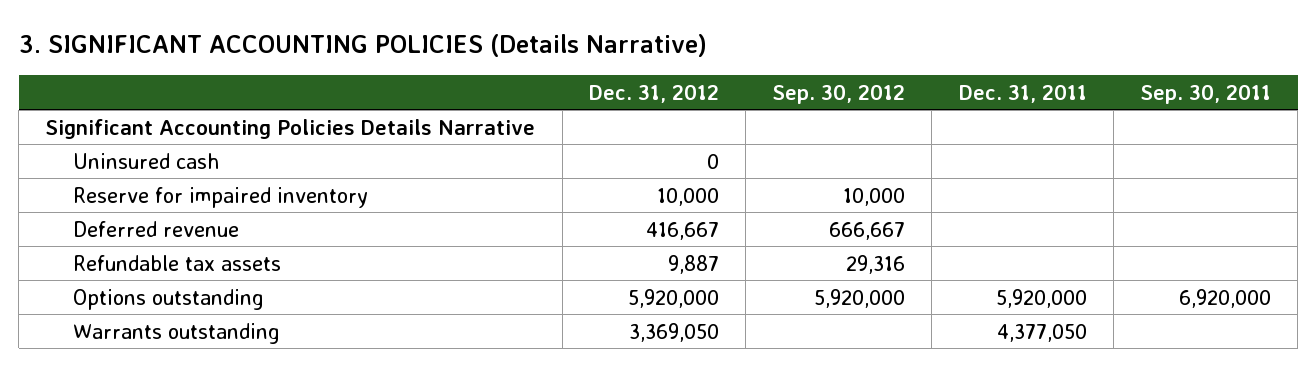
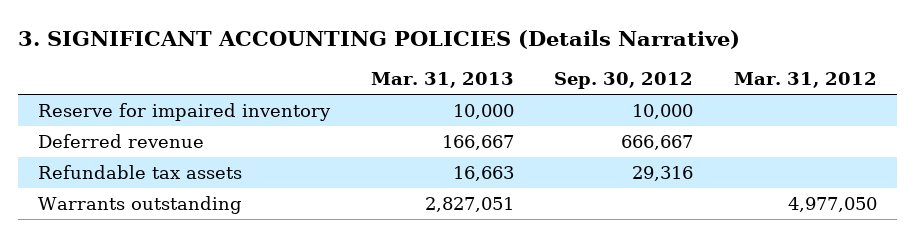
- | Dec. 31, 2012 | Sep. 30, 2012 | Dec. 31, 2011 | Sep. 30, 2011
+ | Mar. 31, 2013 | Sep. 30, 2012 | Mar. 31, 2012
- Significant Accounting Policies Details Narrative
- Uninsured cash | 0 | | |
- Options outstanding | 5,920,000 | 5,920,000 | 5,920,000 | 6,920,000

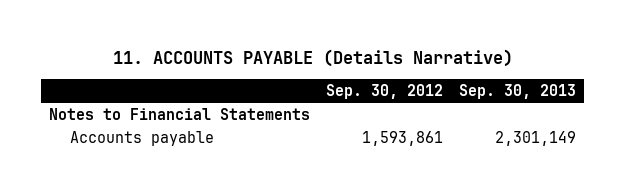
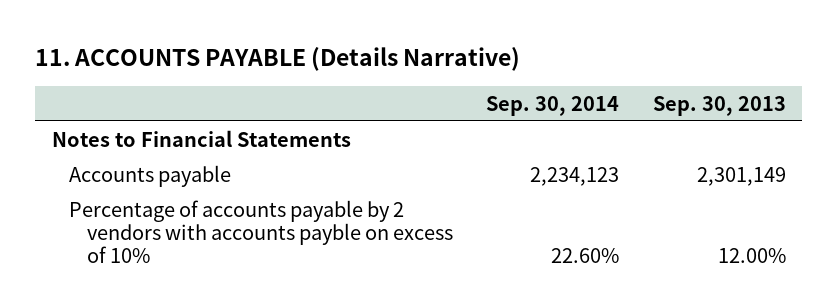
- | Sep. 30, 2012 | Sep. 30, 2013
+ | Sep. 30, 2014 | Sep. 30, 2013
+ Percentage of accounts payable by 2 vendors with accounts payble on excess of 10% | 22.60% | 12.00%

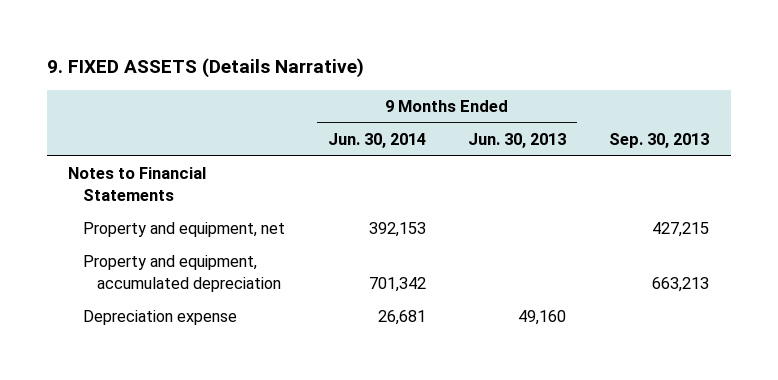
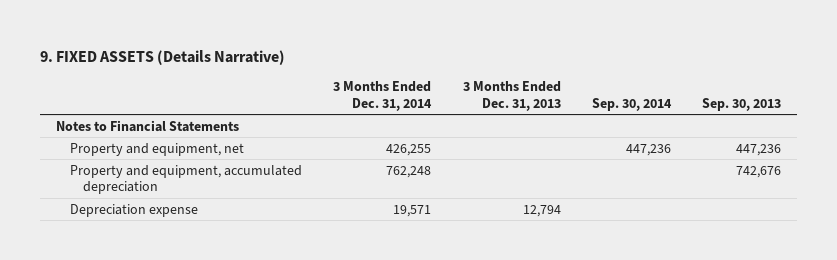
- | 9 Months Ended Jun. 30, 2014 | 9 Months Ended Jun. 30, 2013 | Sep. 30, 2013
+ | 3 Months Ended Dec. 31, 2014 | 3 Months Ended Dec. 31, 2013 | Sep. 30, 2014 | Sep. 30, 2013
- Property and equipment, net | 392,153 | | 427,215
- Property and equipment, accumulated depreciation | 701,342 | | 663,213
+ Property and equipment, net | 426,255 | | 447,236 | 447,236
+ Property and equipment, accumulated depreciation | 762,248 | | | 742,676

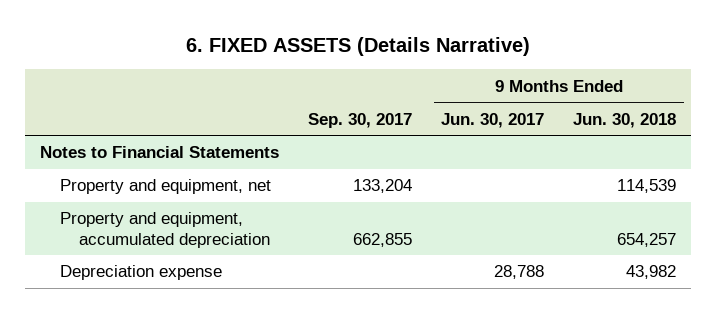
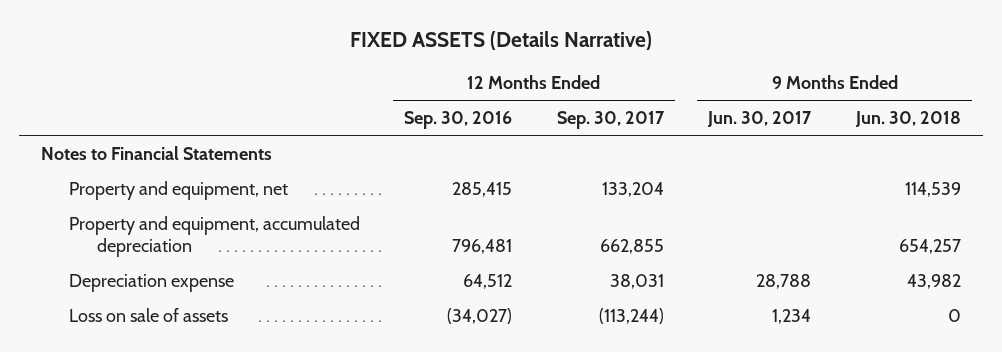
- 6. FIXED ASSETS (Details Narrative)
+ FIXED ASSETS (Details Narrative)
- | Sep. 30, 2017 | 9 Months Ended Jun. 30, 2017 | 9 Months Ended Jun. 30, 2018
+ | 12 Months Ended Sep. 30, 2016 | 12 Months Ended Sep. 30, 2017 | 9 Months Ended Jun. 30, 2017 | 9 Months Ended Jun. 30, 2018
+ Loss on sale of assets | (34,027) | (113,244) | 1,234 | 0

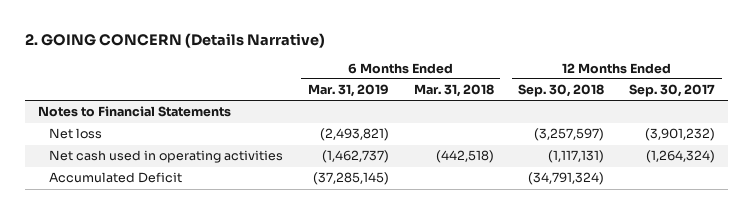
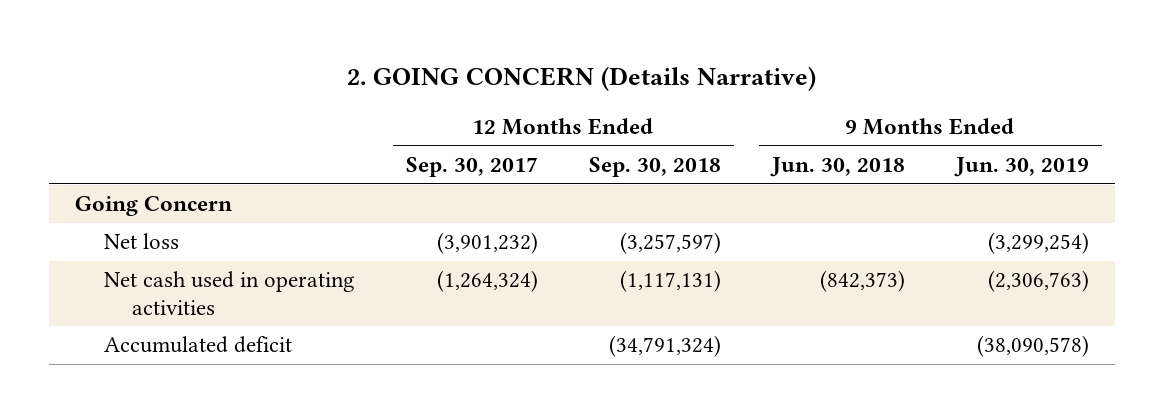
- | 6 Months Ended Mar. 31, 2019 | 6 Months Ended Mar. 31, 2018 | 12 Months Ended Sep. 30, 2018 | 12 Months Ended Sep. 30, 2017
+ | 12 Months Ended Sep. 30, 2017 | 12 Months Ended Sep. 30, 2018 | 9 Months Ended Jun. 30, 2018 | 9 Months Ended Jun. 30, 2019
- Notes to Financial Statements
+ Going Concern
- Accumulated Deficit | (37,285,145) | | (34,791,324) |
+ Accumulated deficit | | (34,791,324) | | (38,090,578)

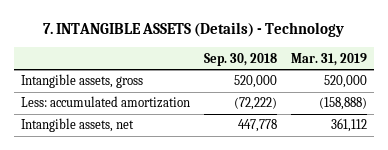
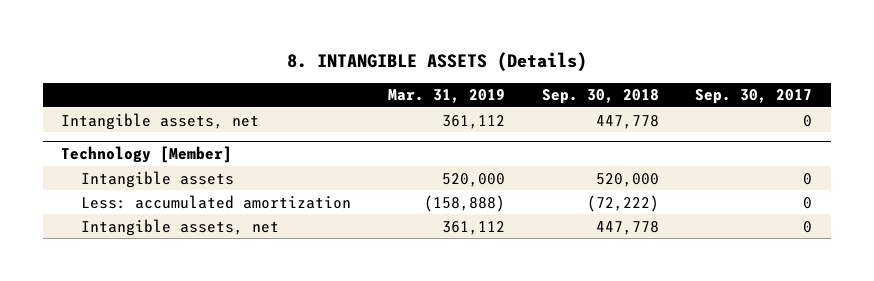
- 7. INTANGIBLE ASSETS (Details) - Technology
+ 8. INTANGIBLE ASSETS (Details)
- | Sep. 30, 2018 | Mar. 31, 2019
+ | Mar. 31, 2019 | Sep. 30, 2018 | Sep. 30, 2017
- Intangible assets, gross | 520,000 | 520,000
+ Intangible assets, net | 361,112 | 447,778 | 0
+ Technology [Member]
+ Intangible assets | 520,000 | 520,000 | 0

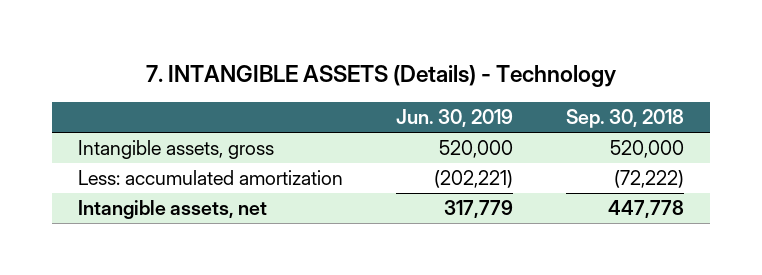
- 8. INTANGIBLE ASSETS (Details)
+ 7. INTANGIBLE ASSETS (Details) - Technology
- | Mar. 31, 2019 | Sep. 30, 2018 | Sep. 30, 2017
+ | Jun. 30, 2019 | Sep. 30, 2018
- Intangible assets, net | 361,112 | 447,778 | 0
- Technology [Member]
- Intangible assets | 520,000 | 520,000 | 0
+ Intangible assets, gross | 520,000 | 520,000

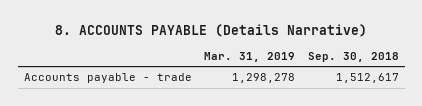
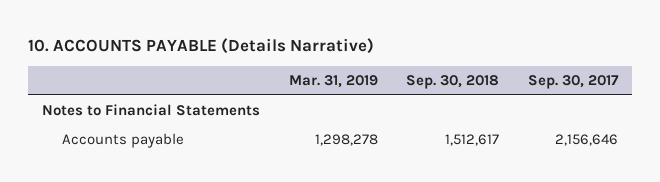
- 8. ACCOUNTS PAYABLE (Details Narrative)
+ 10. ACCOUNTS PAYABLE (Details Narrative)
- | Mar. 31, 2019 | Sep. 30, 2018
+ | Mar. 31, 2019 | Sep. 30, 2018 | Sep. 30, 2017
- Accounts payable - trade | 1,298,278 | 1,512,617
+ Notes to Financial Statements
+ Accounts payable | 1,298,278 | 1,512,617 | 2,156,646

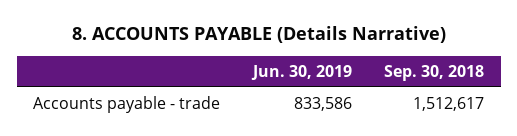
- 10. ACCOUNTS PAYABLE (Details Narrative)
+ 8. ACCOUNTS PAYABLE (Details Narrative)
- | Mar. 31, 2019 | Sep. 30, 2018 | Sep. 30, 2017
+ | Jun. 30, 2019 | Sep. 30, 2018
- Notes to Financial Statements
- Accounts payable | 1,298,278 | 1,512,617 | 2,156,646
+ Accounts payable - trade | 833,586 | 1,512,617

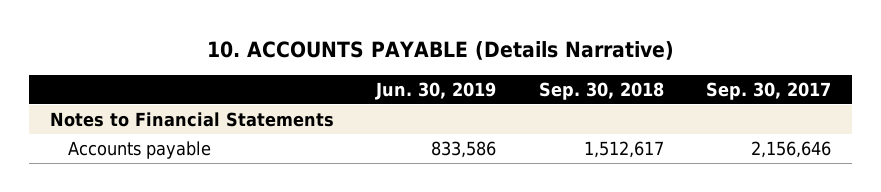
- 8. ACCOUNTS PAYABLE (Details Narrative)
+ 10. ACCOUNTS PAYABLE (Details Narrative)
- | Jun. 30, 2019 | Sep. 30, 2018
+ | Jun. 30, 2019 | Sep. 30, 2018 | Sep. 30, 2017
- Accounts payable - trade | 833,586 | 1,512,617
+ Notes to Financial Statements
+ Accounts payable | 833,586 | 1,512,617 | 2,156,646

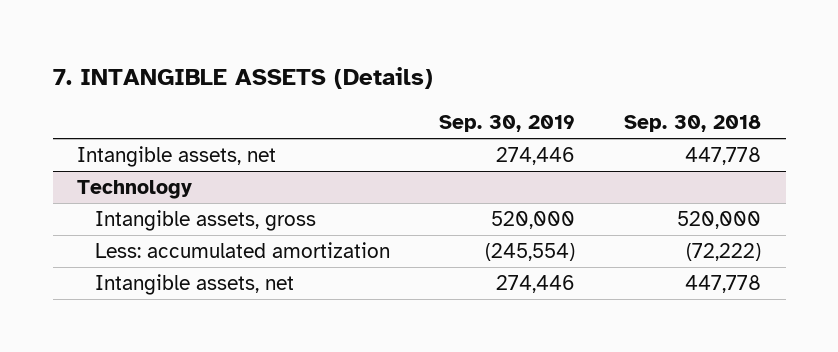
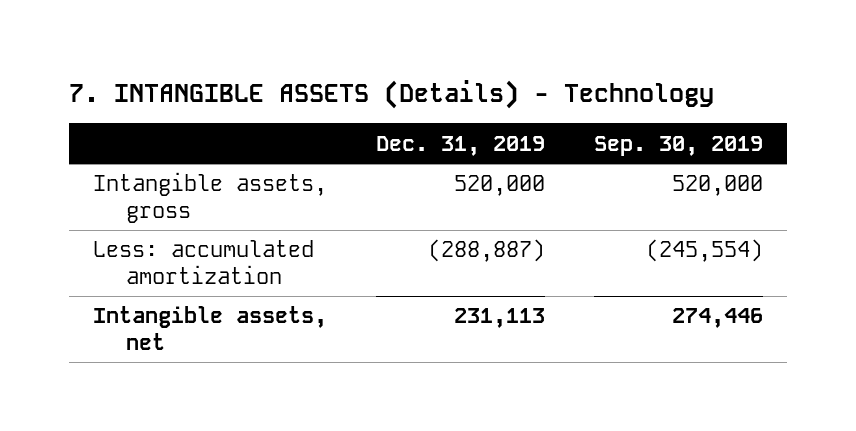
- 7. INTANGIBLE ASSETS (Details)
+ 7. INTANGIBLE ASSETS (Details) - Technology
- | Sep. 30, 2019 | Sep. 30, 2018
+ | Dec. 31, 2019 | Sep. 30, 2019
- Intangible assets, net | 274,446 | 447,778
- Technology

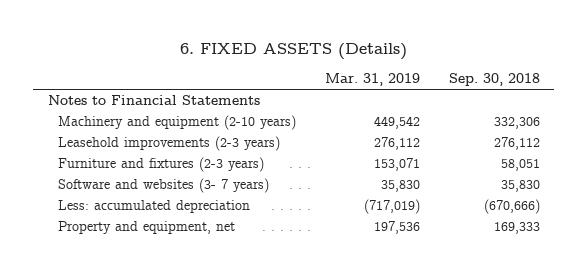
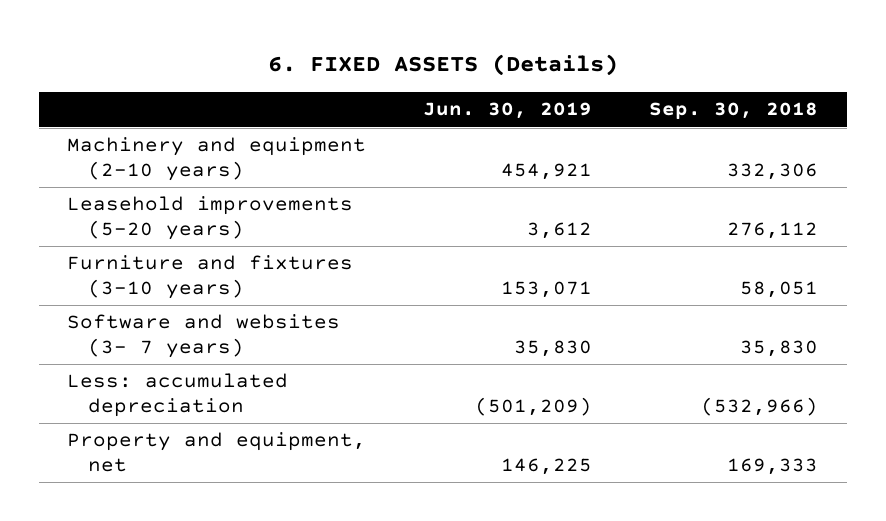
- | Mar. 31, 2019 | Sep. 30, 2018
+ | Jun. 30, 2019 | Sep. 30, 2018
- Notes to Financial Statements
- Leasehold improvements (2-3 years) | 276,112 | 276,112
- Furniture and fixtures (2-3 years) | 153,071 | 58,051
+ Leasehold improvements (5-20 years) | 3,612 | 276,112
+ Furniture and fixtures (3-10 years) | 153,071 | 58,051
- Less: accumulated depreciation | (717,019) | (670,666)
+ Less: accumulated depreciation | (501,209) | (532,966)

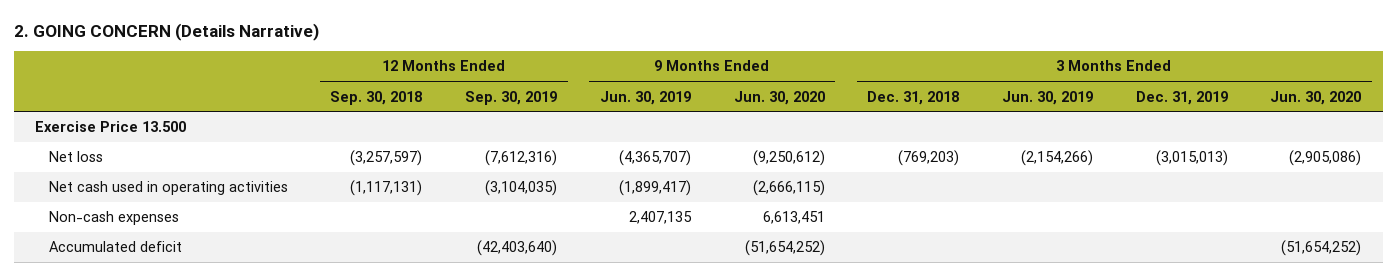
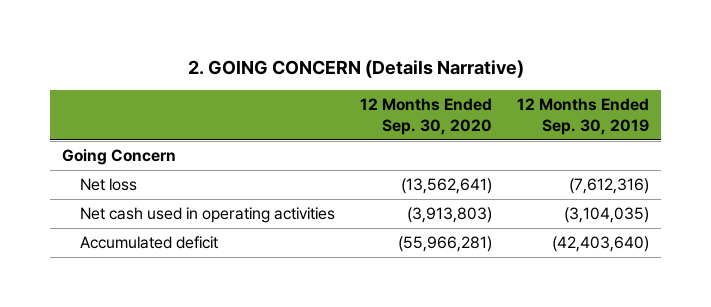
- | 12 Months Ended Sep. 30, 2018 | 12 Months Ended Sep. 30, 2019 | 9 Months Ended Jun. 30, 2019 | 9 Months Ended Jun. 30, 2020 | 3 Months Ended Dec. 31, 2018 | 3 Months Ended Jun. 30, 2019 | 3 Months Ended Dec. 31, 2019 | 3 Months Ended Jun. 30, 2020
+ | 12 Months Ended Sep. 30, 2020 | 12 Months Ended Sep. 30, 2019
- Exercise Price 13.500
+ Going Concern
- Non-cash expenses | | | 2,407,135 | 6,613,451 | | | |

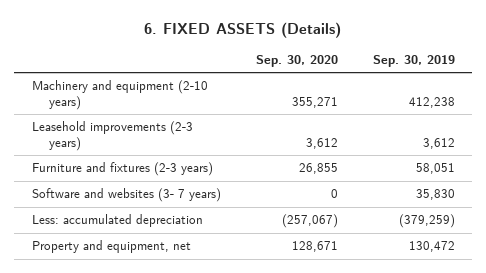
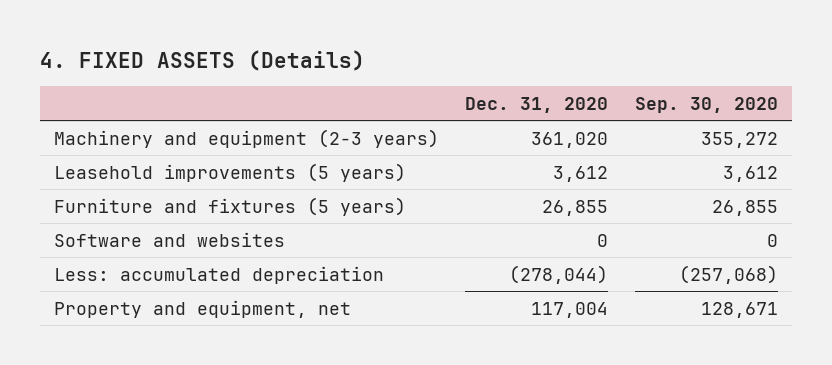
- 6. FIXED ASSETS (Details)
+ 4. FIXED ASSETS (Details)
- | Sep. 30, 2020 | Sep. 30, 2019
+ | Dec. 31, 2020 | Sep. 30, 2020
- Machinery and equipment (2-10 years) | 355,271 | 412,238
- Leasehold improvements (2-3 years) | 3,612 | 3,612
- Furniture and fixtures (2-3 years) | 26,855 | 58,051
- Software and websites (3- 7 years) | 0 | 35,830
- Less: accumulated depreciation | (257,067) | (379,259)
+ Machinery and equipment (2-3 years) | 361,020 | 355,272
+ Leasehold improvements (5 years) | 3,612 | 3,612
+ Furniture and fixtures (5 years) | 26,855 | 26,855
+ Software and websites | 0 | 0
+ Less: accumulated depreciation | (278,044) | (257,068)

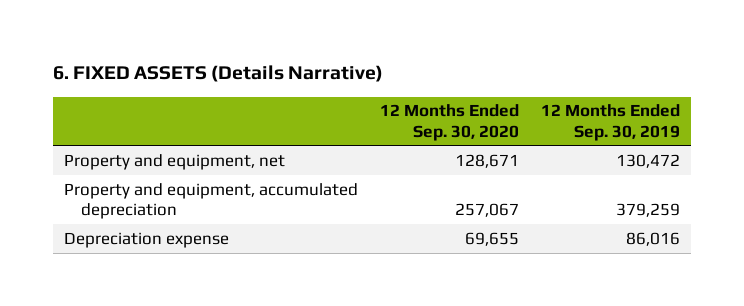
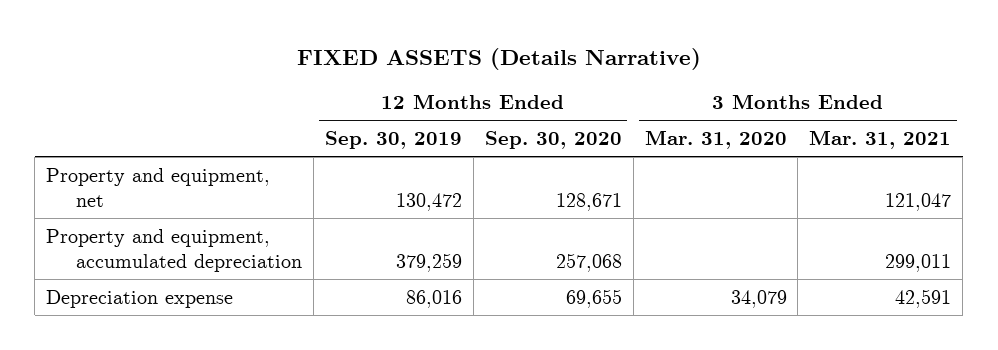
- 6. FIXED ASSETS (Details Narrative)
+ FIXED ASSETS (Details Narrative)
- | 12 Months Ended Sep. 30, 2020 | 12 Months Ended Sep. 30, 2019
+ | 12 Months Ended Sep. 30, 2019 | 12 Months Ended Sep. 30, 2020 | 3 Months Ended Mar. 31, 2020 | 3 Months Ended Mar. 31, 2021
- Property and equipment, accumulated depreciation | 257,067 | 379,259
+ Property and equipment, accumulated depreciation | 379,259 | 257,068 | | 299,011

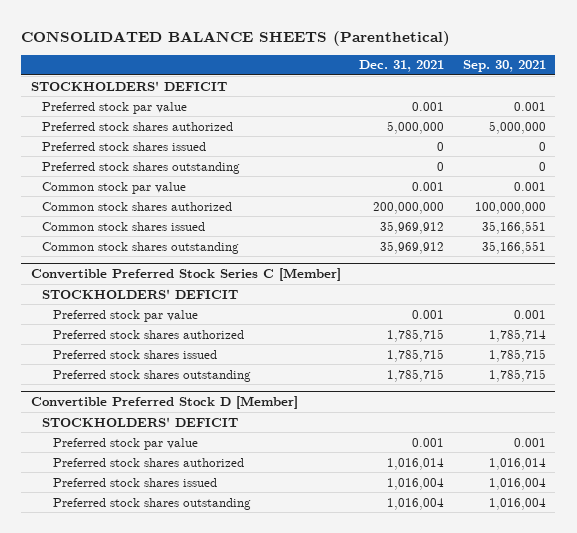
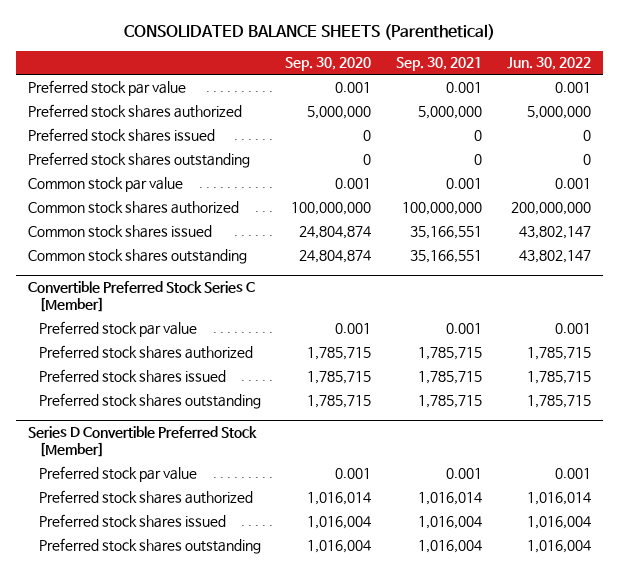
- | Dec. 31, 2021 | Sep. 30, 2021
+ | Sep. 30, 2020 | Sep. 30, 2021 | Jun. 30, 2022
- STOCKHOLDERS' DEFICIT
@ Convertible Preferred Stock Series C [Member]
- STOCKHOLDERS' DEFICIT
- Preferred stock shares authorized | 1,785,715 | 1,785,714
+ Preferred stock shares authorized | 1,785,715 | 1,785,715 | 1,785,715
- Convertible Preferred Stock D [Member]
- STOCKHOLDERS' DEFICIT
+ Series D Convertible Preferred Stock [Member]

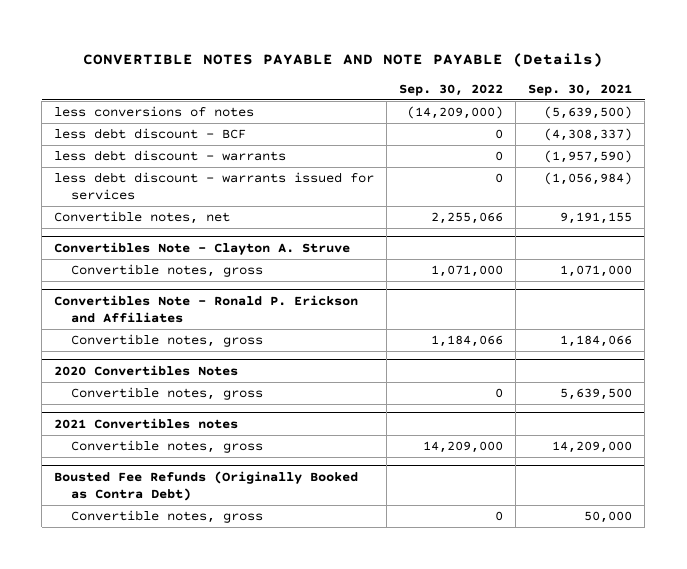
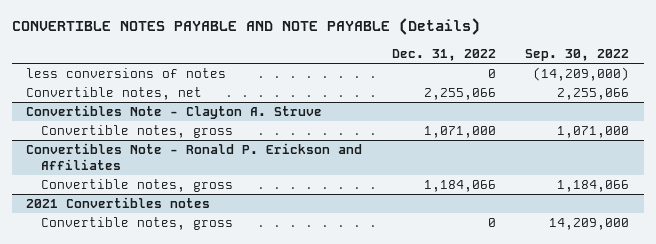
- | Sep. 30, 2022 | Sep. 30, 2021
+ | Dec. 31, 2022 | Sep. 30, 2022
- less debt discount - BCF | 0 | (4,308,337)
- less debt discount - warrants | 0 | (1,957,590)
- less debt discount - warrants issued for services | 0 | (1,056,984)
- 2020 Convertibles Notes
- Convertible notes, gross | 0 | 5,639,500
- Bousted Fee Refunds (Originally Booked as Contra Debt)
- Convertible notes, gross | 0 | 50,000

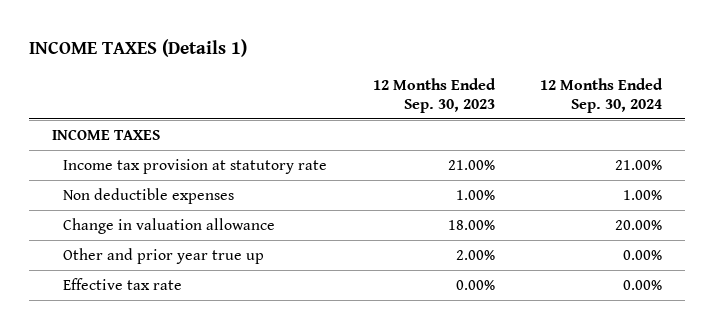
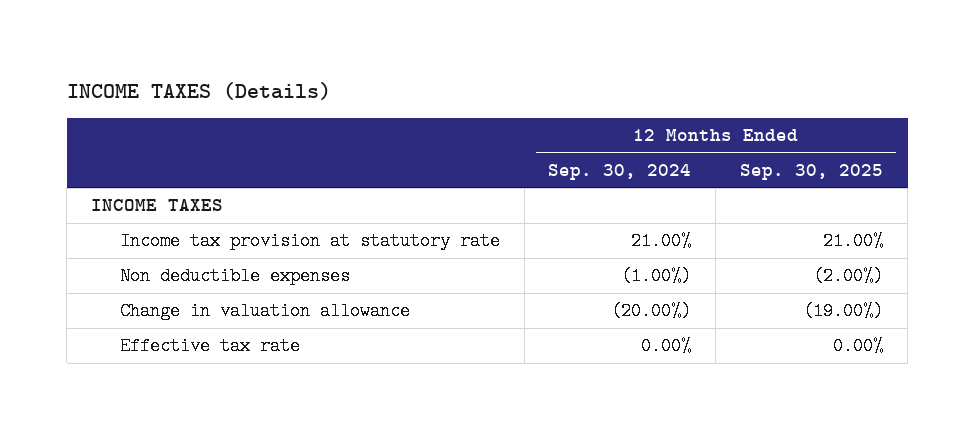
- INCOME TAXES (Details 1)
+ INCOME TAXES (Details)
- | 12 Months Ended Sep. 30, 2023 | 12 Months Ended Sep. 30, 2024
+ | 12 Months Ended Sep. 30, 2024 | 12 Months Ended Sep. 30, 2025
- Non deductible expenses | 1.00% | 1.00%
- Change in valuation allowance | 18.00% | 20.00%
- Other and prior year true up | 2.00% | 0.00%
+ Non deductible expenses | (1.00%) | (2.00%)
+ Change in valuation allowance | (20.00%) | (19.00%)

